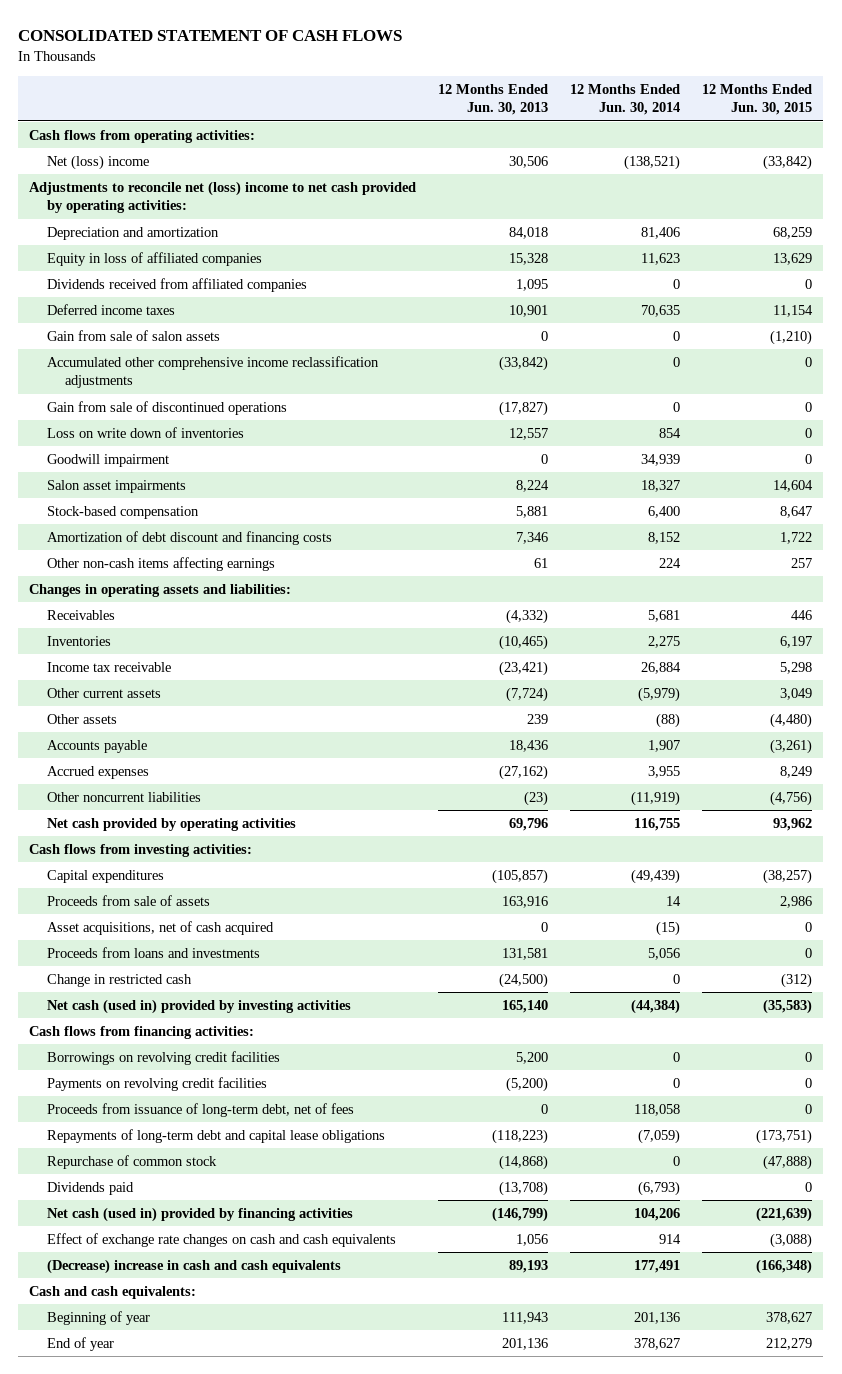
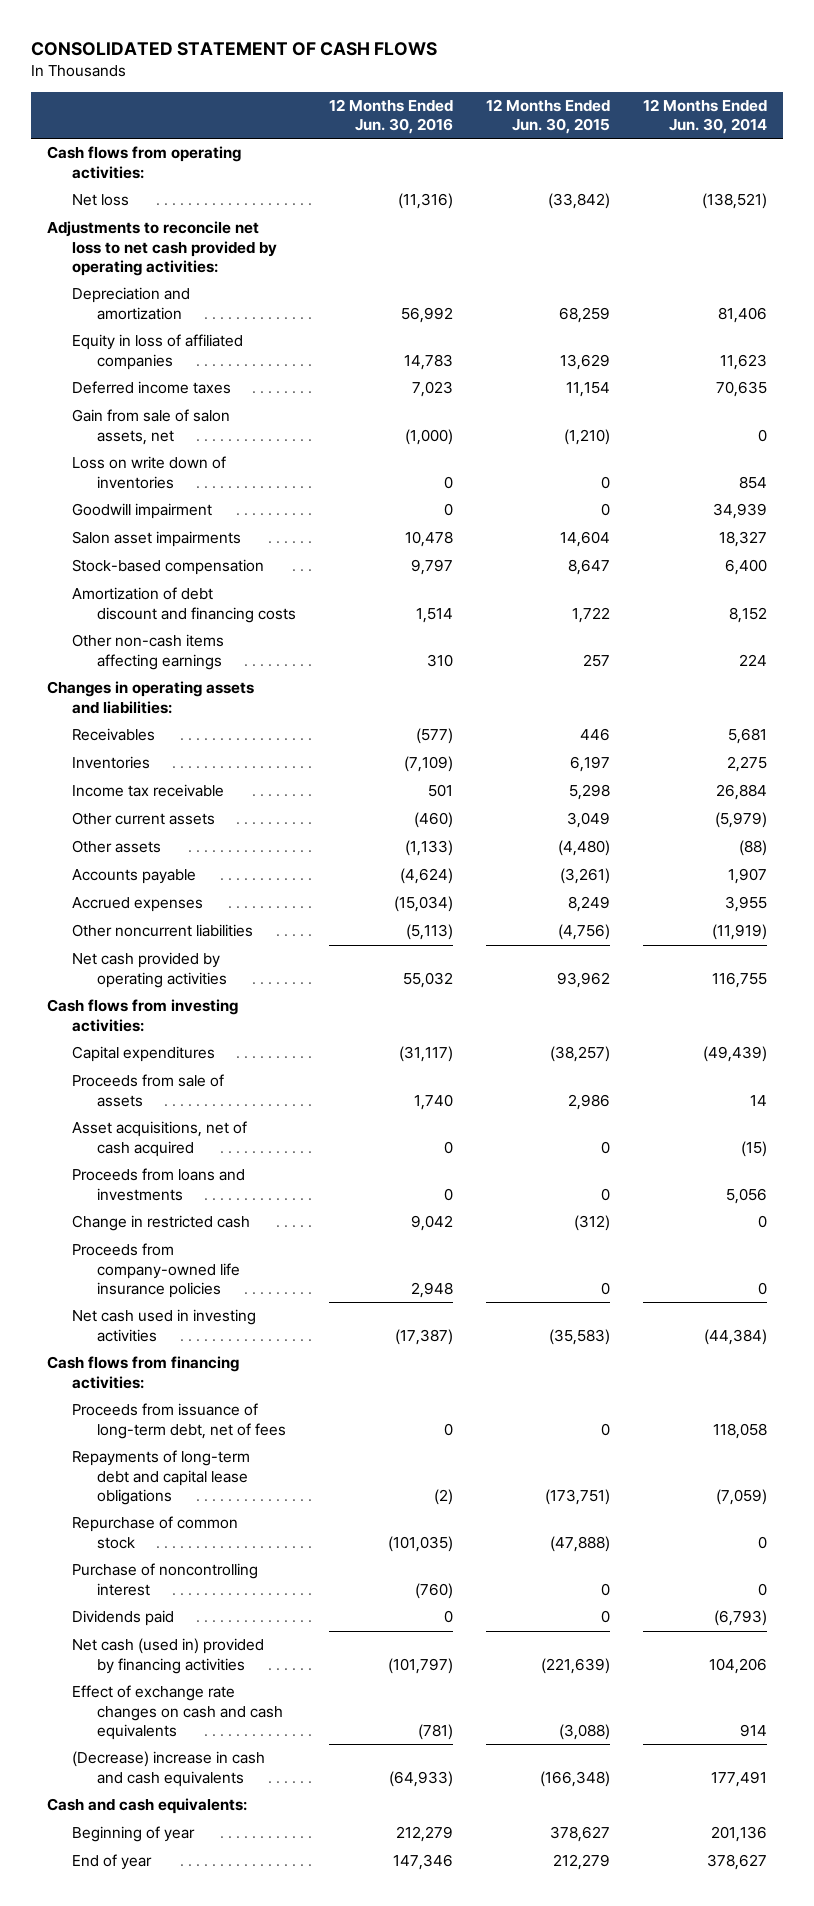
- | 12 Months Ended Jun. 30, 2013 | 12 Months Ended Jun. 30, 2014 | 12 Months Ended Jun. 30, 2015
+ | 12 Months Ended Jun. 30, 2016 | 12 Months Ended Jun. 30, 2015 | 12 Months Ended Jun. 30, 2014
- Net (loss) income | 30,506 | (138,521) | (33,842)
- Adjustments to reconcile net (loss) income to net cash provided by operating activities:
+ Net loss | (11,316) | (33,842) | (138,521)
+ Adjustments to reconcile net loss to net cash provided by operating activities:
- Dividends received from affiliated companies | 1,095 | 0 | 0
- Gain from sale of salon assets | 0 | 0 | (1,210)
- Accumulated other comprehensive income reclassification adjustments | (33,842) | 0 | 0
- Gain from sale of discontinued operations | (17,827) | 0 | 0
+ Gain from sale of salon assets, net | (1,000) | (1,210) | 0
- Net cash (used in) provided by investing activities | 165,140 | (44,384) | (35,583)
+ Proceeds from company-owned life insurance policies | 2,948 | 0 | 0
+ Net cash used in investing activities | (17,387) | (35,583) | (44,384)
- Borrowings on revolving credit facilities | 5,200 | 0 | 0
- Payments on revolving credit facilities | (5,200) | 0 | 0
+ Purchase of noncontrolling interest | (760) | 0 | 0

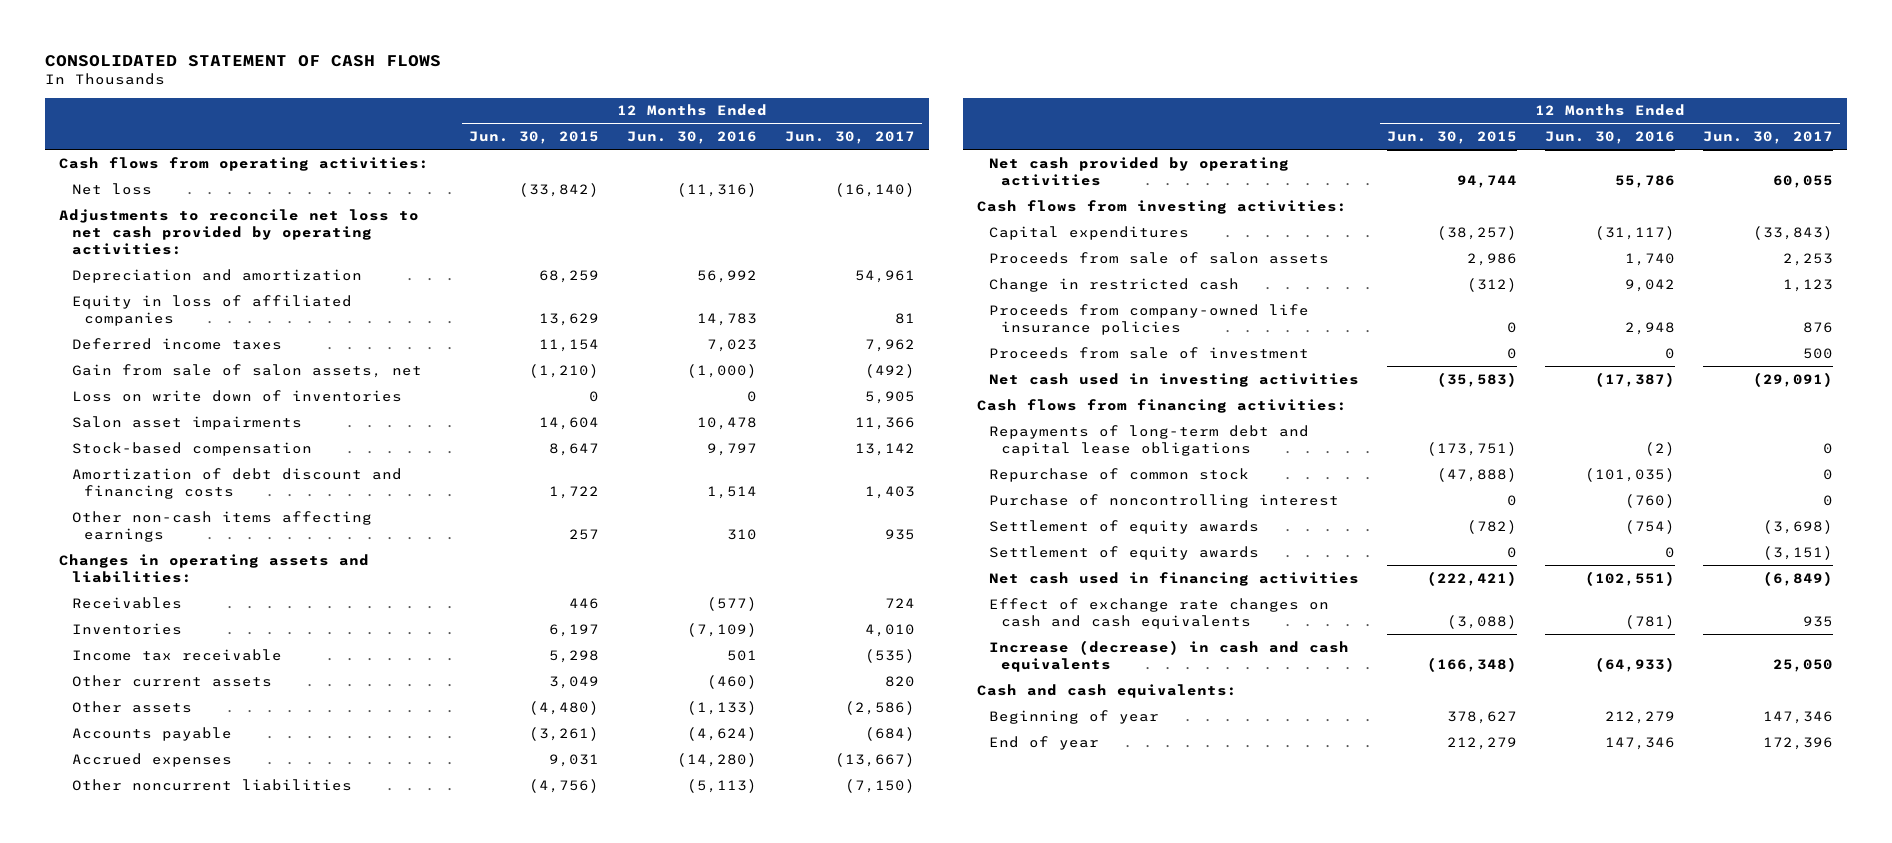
- | 12 Months Ended Jun. 30, 2016 | 12 Months Ended Jun. 30, 2015 | 12 Months Ended Jun. 30, 2014
+ | 12 Months Ended Jun. 30, 2015 | 12 Months Ended Jun. 30, 2016 | 12 Months Ended Jun. 30, 2017
- Goodwill impairment | 0 | 0 | 34,939
- Accrued expenses | (15,034) | 8,249 | 3,955
+ Accrued expenses | 9,031 | (14,280) | (13,667)
- Net cash provided by operating activities | 55,032 | 93,962 | 116,755
+ Net cash provided by operating activities | 94,744 | 55,786 | 60,055
- Proceeds from sale of assets | 1,740 | 2,986 | 14
- Asset acquisitions, net of cash acquired | 0 | 0 | (15)
- Proceeds from loans and investments | 0 | 0 | 5,056
+ Proceeds from sale of salon assets | 2,986 | 1,740 | 2,253
+ Proceeds from sale of investment | 0 | 0 | 500
- Proceeds from issuance of long-term debt, net of fees | 0 | 0 | 118,058
- Dividends paid | 0 | 0 | (6,793)
- Net cash (used in) provided by financing activities | (101,797) | (221,639) | 104,206
+ Settlement of equity awards | (782) | (754) | (3,698)
+ Settlement of equity awards | 0 | 0 | (3,151)
+ Net cash used in financing activities | (222,421) | (102,551) | (6,849)
- (Decrease) increase in cash and cash equivalents | (64,933) | (166,348) | 177,491
+ Increase (decrease) in cash and cash equivalents | (166,348) | (64,933) | 25,050

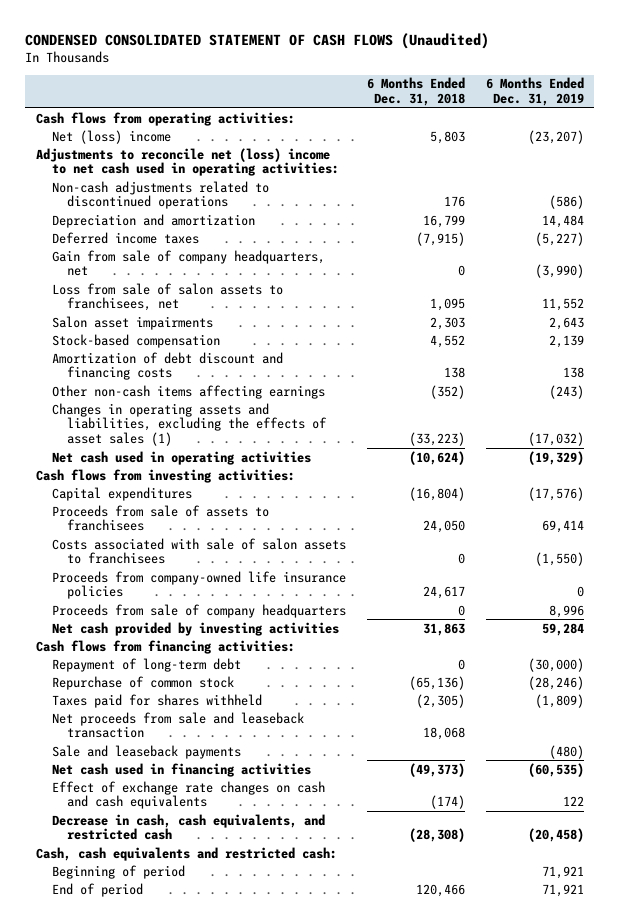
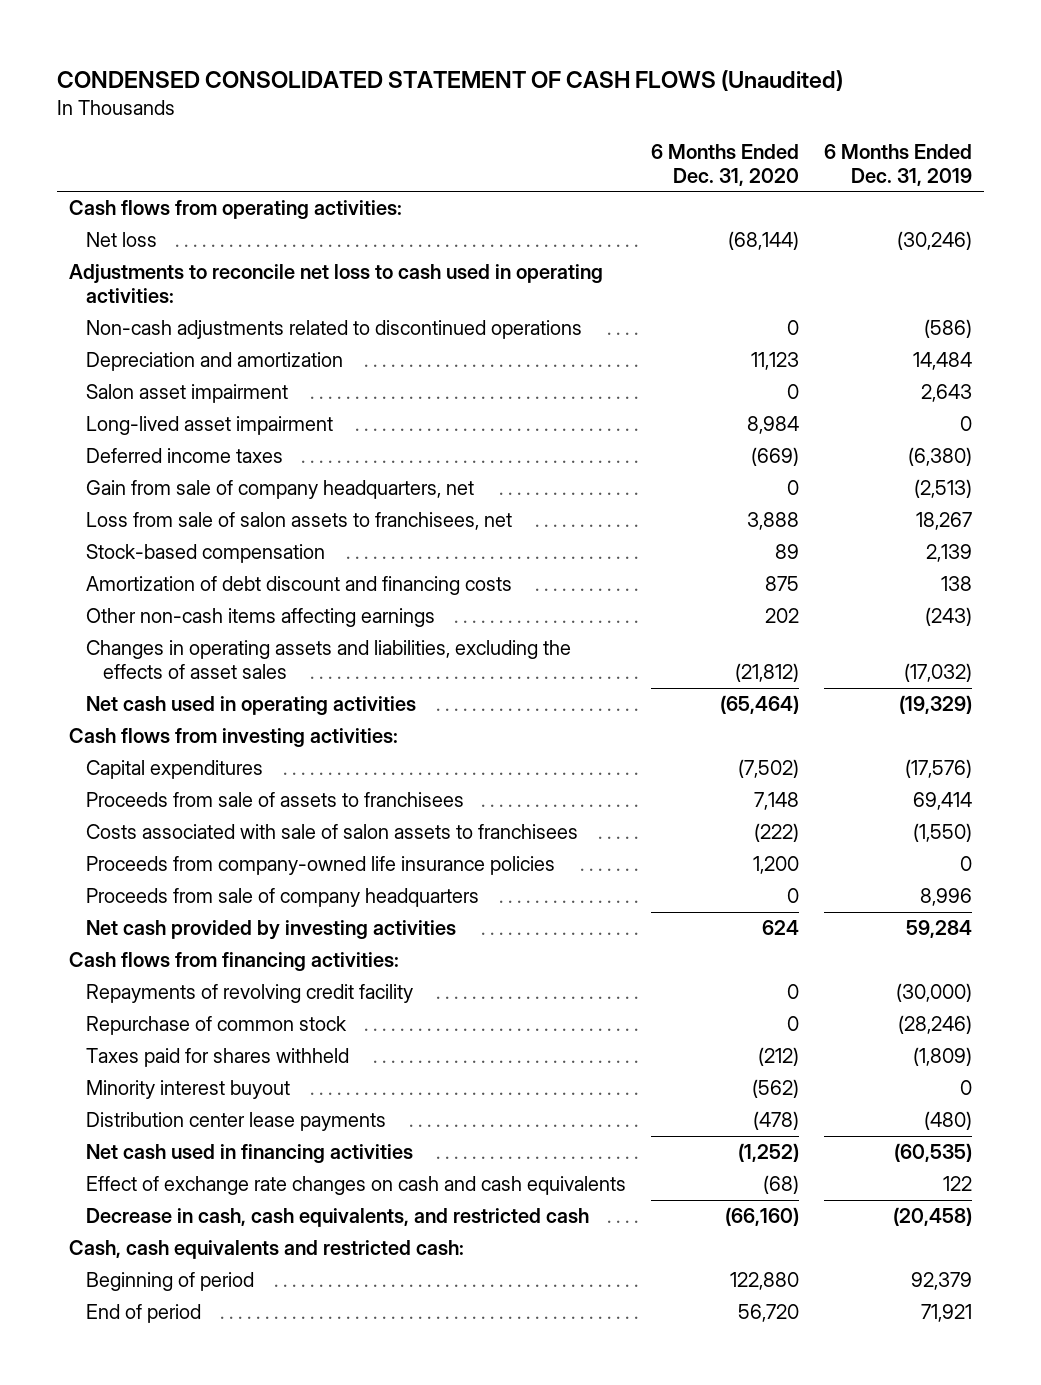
- | 6 Months Ended Dec. 31, 2018 | 6 Months Ended Dec. 31, 2019
+ | 6 Months Ended Dec. 31, 2020 | 6 Months Ended Dec. 31, 2019
- Net (loss) income | 5,803 | (23,207)
- Adjustments to reconcile net (loss) income to net cash used in operating activities:
+ Net loss | (68,144) | (30,246)
+ Adjustments to reconcile net loss to cash used in operating activities:
- Deferred income taxes | (7,915) | (5,227)
- Gain from sale of company headquarters, net | 0 | (3,990)
- Loss from sale of salon assets to franchisees, net | 1,095 | 11,552
- Salon asset impairments | 2,303 | 2,643
+ Salon asset impairment | 0 | 2,643
+ Long-lived asset impairment | 8,984 | 0
+ Deferred income taxes | (669) | (6,380)
+ Gain from sale of company headquarters, net | 0 | (2,513)
+ Loss from sale of salon assets to franchisees, net | 3,888 | 18,267
- Changes in operating assets and liabilities, excluding the effects of asset sales (1) | (33,223) | (17,032)
+ Changes in operating assets and liabilities, excluding the effects of asset sales | (21,812) | (17,032)
- Repayment of long-term debt | 0 | (30,000)
+ Repayments of revolving credit facility | 0 | (30,000)
- Net proceeds from sale and leaseback transaction | 18,068 |
- Sale and leaseback payments | | (480)
+ Minority interest buyout | (562) | 0
+ Distribution center lease payments | (478) | (480)
- Beginning of period | | 71,921
+ Beginning of period | 122,880 | 92,379

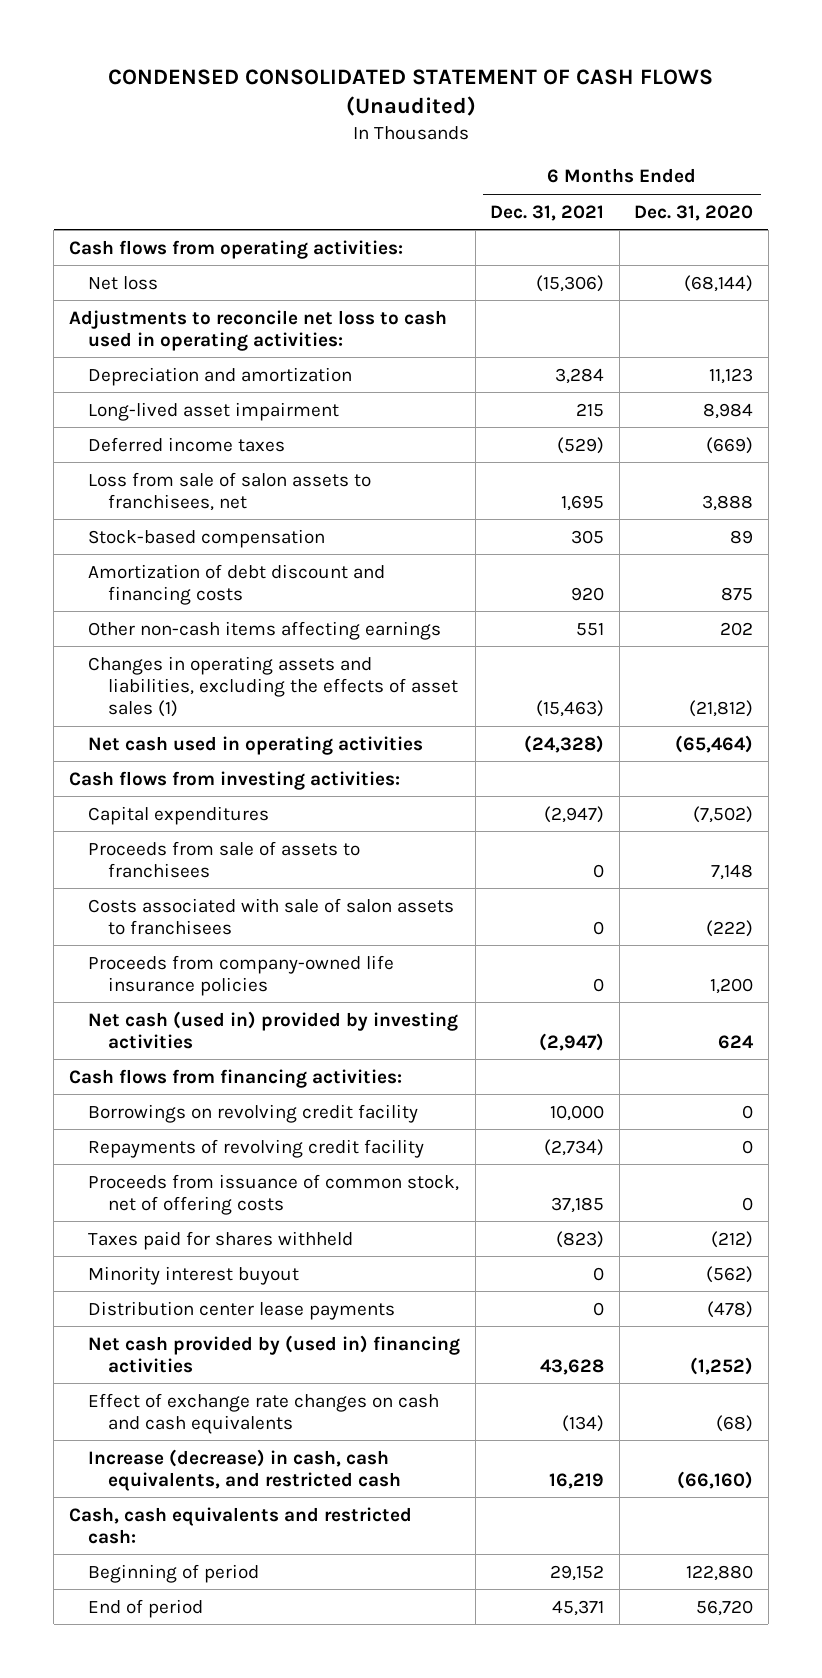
- | 6 Months Ended Dec. 31, 2020 | 6 Months Ended Dec. 31, 2019
+ | 6 Months Ended Dec. 31, 2021 | 6 Months Ended Dec. 31, 2020
- Non-cash adjustments related to discontinued operations | 0 | (586)
- Salon asset impairment | 0 | 2,643
- Gain from sale of company headquarters, net | 0 | (2,513)
- Changes in operating assets and liabilities, excluding the effects of asset sales | (21,812) | (17,032)
+ Changes in operating assets and liabilities, excluding the effects of asset sales (1) | (15,463) | (21,812)
- Proceeds from sale of company headquarters | 0 | 8,996
- Net cash provided by investing activities | 624 | 59,284
+ Net cash (used in) provided by investing activities | (2,947) | 624
+ Borrowings on revolving credit facility | 10,000 | 0
- Repurchase of common stock | 0 | (28,246)
+ Proceeds from issuance of common stock, net of offering costs | 37,185 | 0
- Net cash used in financing activities | (1,252) | (60,535)
+ Net cash provided by (used in) financing activities | 43,628 | (1,252)
- Decrease in cash, cash equivalents, and restricted cash | (66,160) | (20,458)
+ Increase (decrease) in cash, cash equivalents, and restricted cash | 16,219 | (66,160)

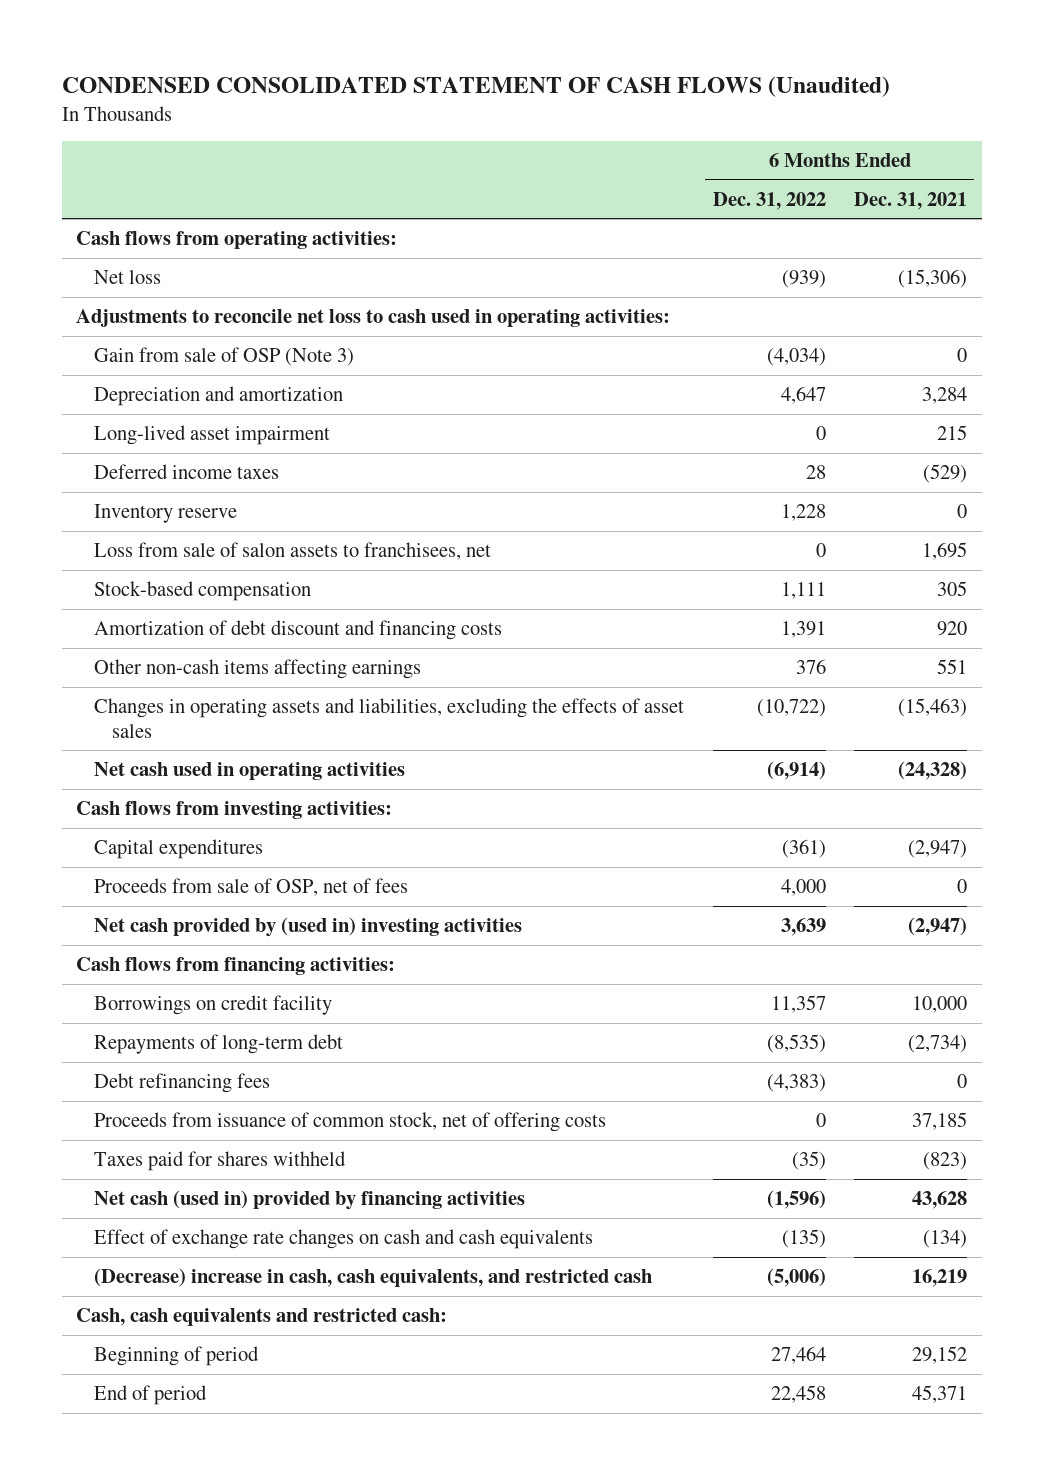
- | 6 Months Ended Dec. 31, 2021 | 6 Months Ended Dec. 31, 2020
+ | 6 Months Ended Dec. 31, 2022 | 6 Months Ended Dec. 31, 2021
+ Gain from sale of OSP (Note 3) | (4,034) | 0
+ Inventory reserve | 1,228 | 0
- Changes in operating assets and liabilities, excluding the effects of asset sales (1) | (15,463) | (21,812)
+ Changes in operating assets and liabilities, excluding the effects of asset sales | (10,722) | (15,463)
- Proceeds from sale of assets to franchisees | 0 | 7,148
- Costs associated with sale of salon assets to franchisees | 0 | (222)
- Proceeds from company-owned life insurance policies | 0 | 1,200
- Net cash (used in) provided by investing activities | (2,947) | 624
+ Proceeds from sale of OSP, net of fees | 4,000 | 0
+ Net cash provided by (used in) investing activities | 3,639 | (2,947)
- Borrowings on revolving credit facility | 10,000 | 0
- Repayments of revolving credit facility | (2,734) | 0
+ Borrowings on credit facility | 11,357 | 10,000
+ Repayments of long-term debt | (8,535) | (2,734)
+ Debt refinancing fees | (4,383) | 0
- Minority interest buyout | 0 | (562)
- Distribution center lease payments | 0 | (478)
- Net cash provided by (used in) financing activities | 43,628 | (1,252)
+ Net cash (used in) provided by financing activities | (1,596) | 43,628
- Increase (decrease) in cash, cash equivalents, and restricted cash | 16,219 | (66,160)
+ (Decrease) increase in cash, cash equivalents, and restricted cash | (5,006) | 16,219

